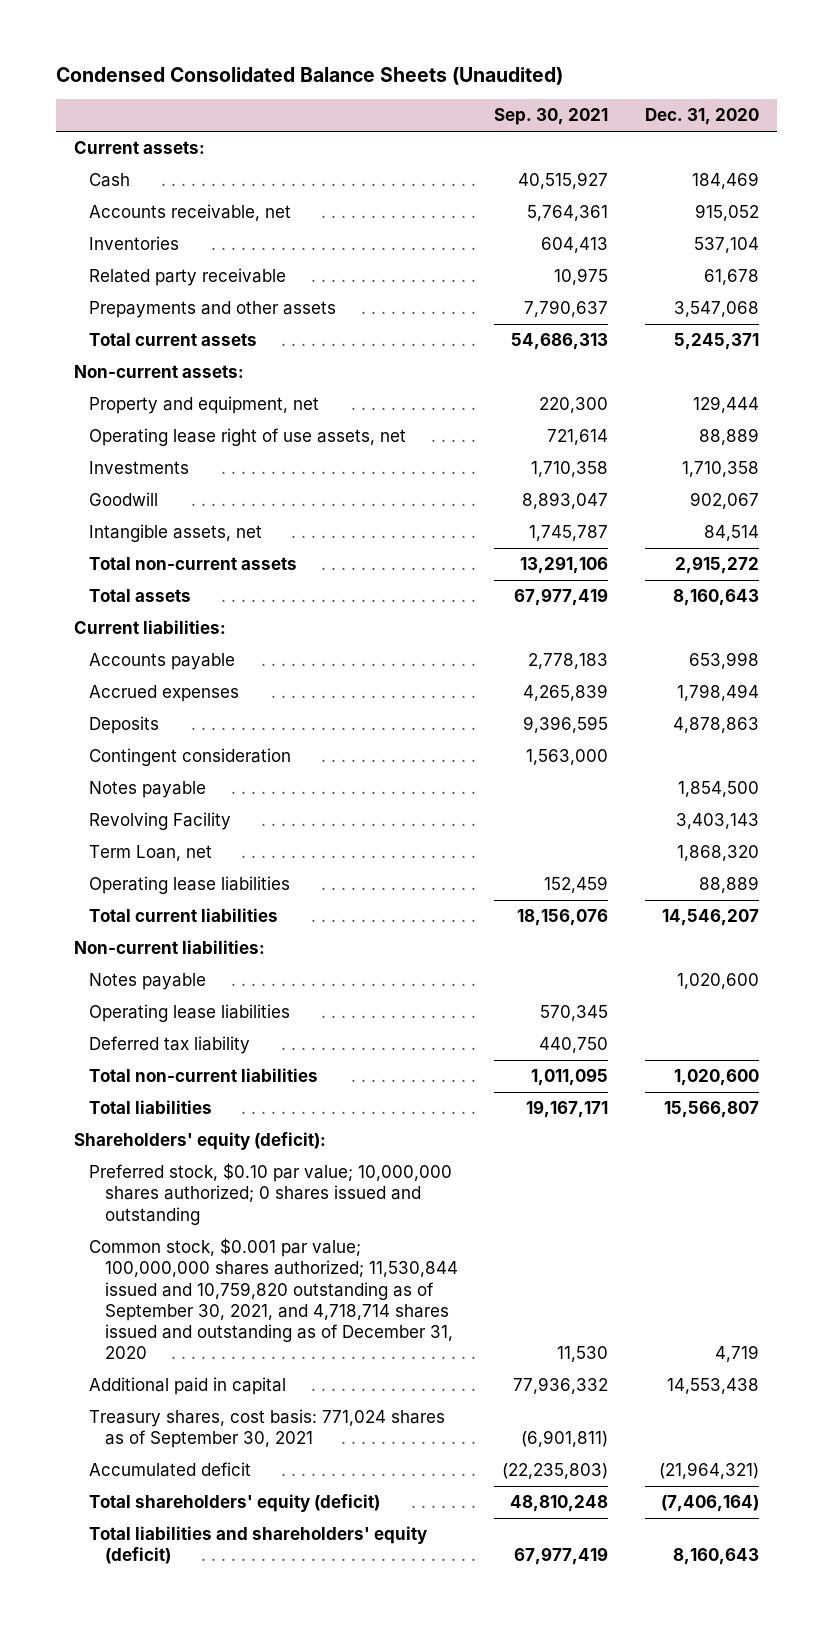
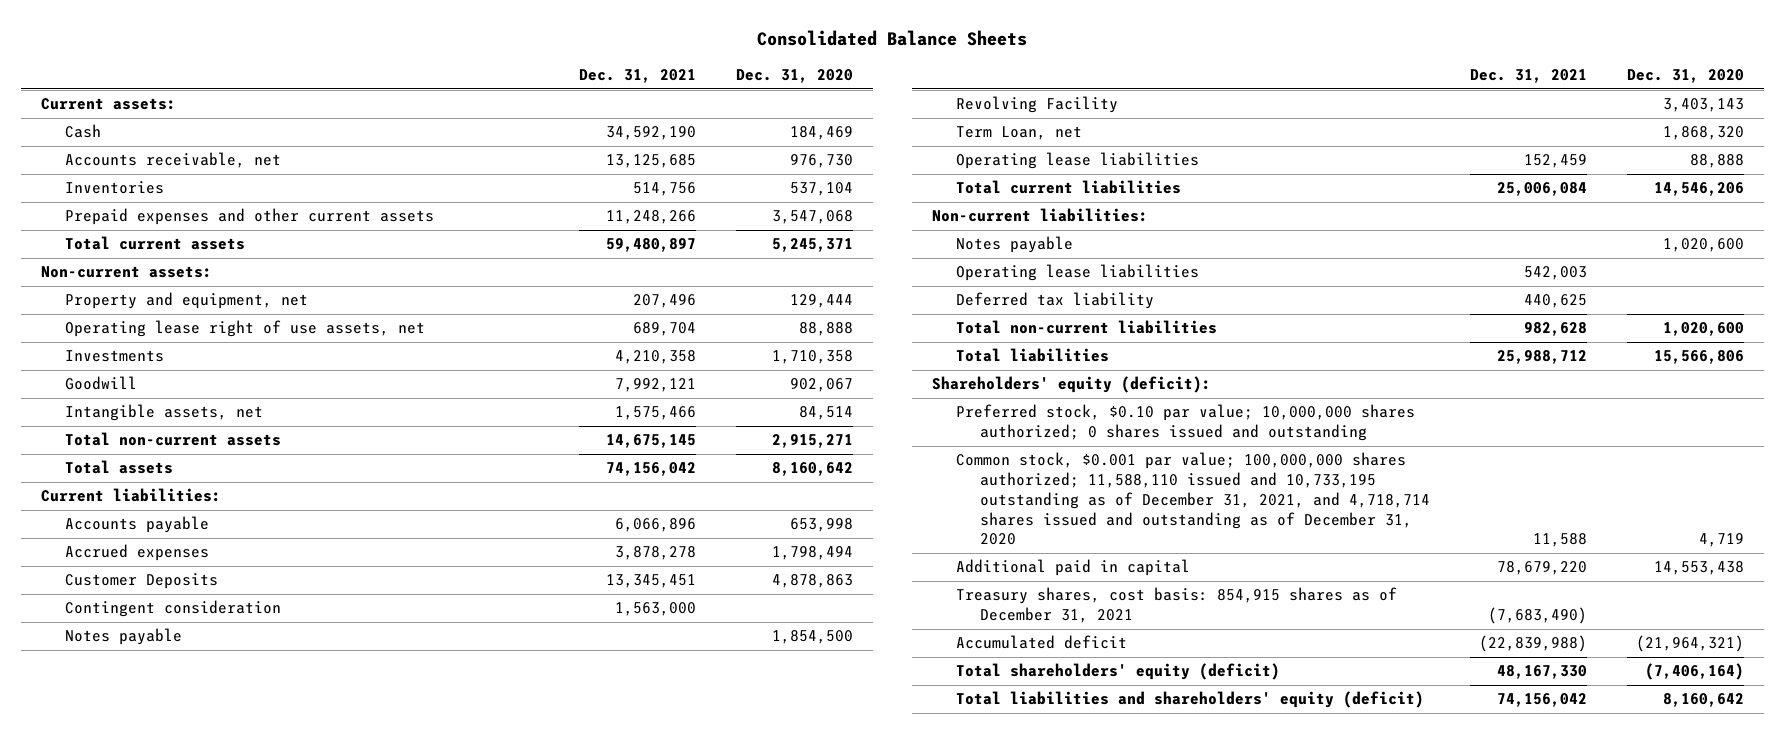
- Condensed Consolidated Balance Sheets (Unaudited)
+ Consolidated Balance Sheets
- | Sep. 30, 2021 | Dec. 31, 2020
+ | Dec. 31, 2021 | Dec. 31, 2020
- Accounts receivable, net | 5,764,361 | 915,052
+ Accounts receivable, net | 13,125,685 | 976,730
- Related party receivable | 10,975 | 61,678
- Prepayments and other assets | 7,790,637 | 3,547,068
+ Prepaid expenses and other current assets | 11,248,266 | 3,547,068
- Operating lease right of use assets, net | 721,614 | 88,889
+ Operating lease right of use assets, net | 689,704 | 88,888
- Total non-current assets | 13,291,106 | 2,915,272
- Total assets | 67,977,419 | 8,160,643
+ Total non-current assets | 14,675,145 | 2,915,271
+ Total assets | 74,156,042 | 8,160,642
- Deposits | 9,396,595 | 4,878,863
+ Customer Deposits | 13,345,451 | 4,878,863
- Operating lease liabilities | 152,459 | 88,889
- Total current liabilities | 18,156,076 | 14,546,207
+ Operating lease liabilities | 152,459 | 88,888
+ Total current liabilities | 25,006,084 | 14,546,206
- Total liabilities | 19,167,171 | 15,566,807
+ Total liabilities | 25,988,712 | 15,566,806
- Common stock, $0.001 par value; 100,000,000 shares authorized; 11,530,844 issued and 10,759,820 outstanding as of September 30, 2021, and 4,718,714 shares issued and outstanding as of December 31, 2020 | 11,530 | 4,719
+ Common stock, $0.001 par value; 100,000,000 shares authorized; 11,588,110 issued and 10,733,195 outstanding as of December 31, 2021, and 4,718,714 shares issued and outstanding as of December 31, 2020 | 11,588 | 4,719
- Treasury shares, cost basis: 771,024 shares as of September 30, 2021 | (6,901,811) |
+ Treasury shares, cost basis: 854,915 shares as of December 31, 2021 | (7,683,490) |
- Total liabilities and shareholders' equity (deficit) | 67,977,419 | 8,160,643
+ Total liabilities and shareholders' equity (deficit) | 74,156,042 | 8,160,642

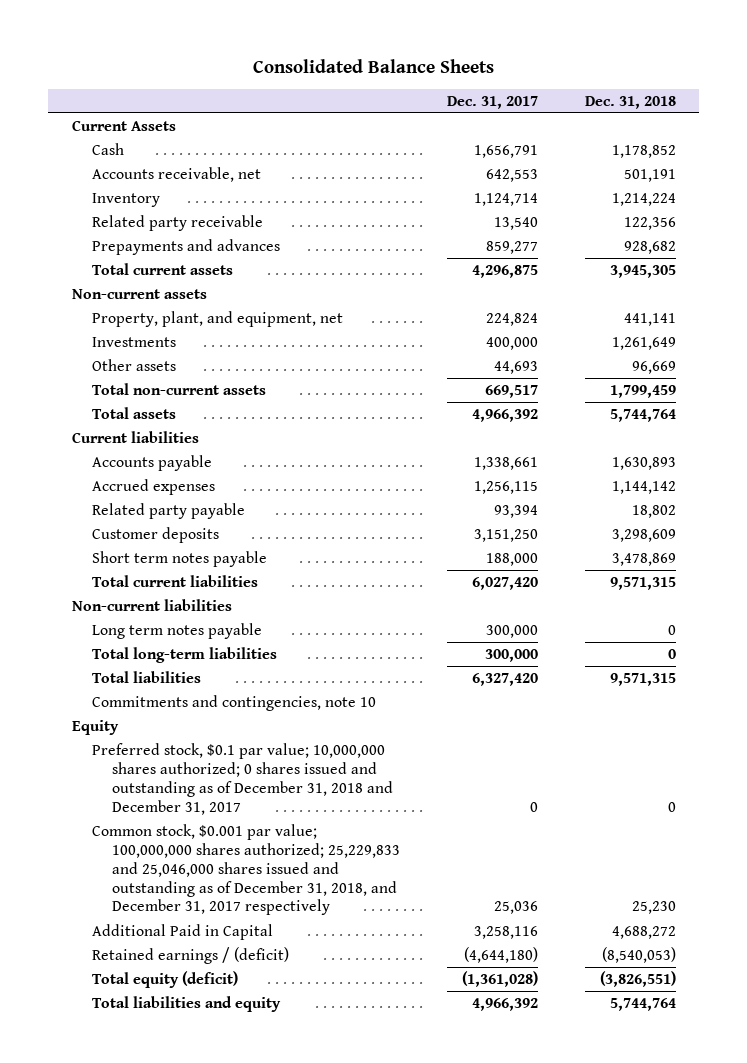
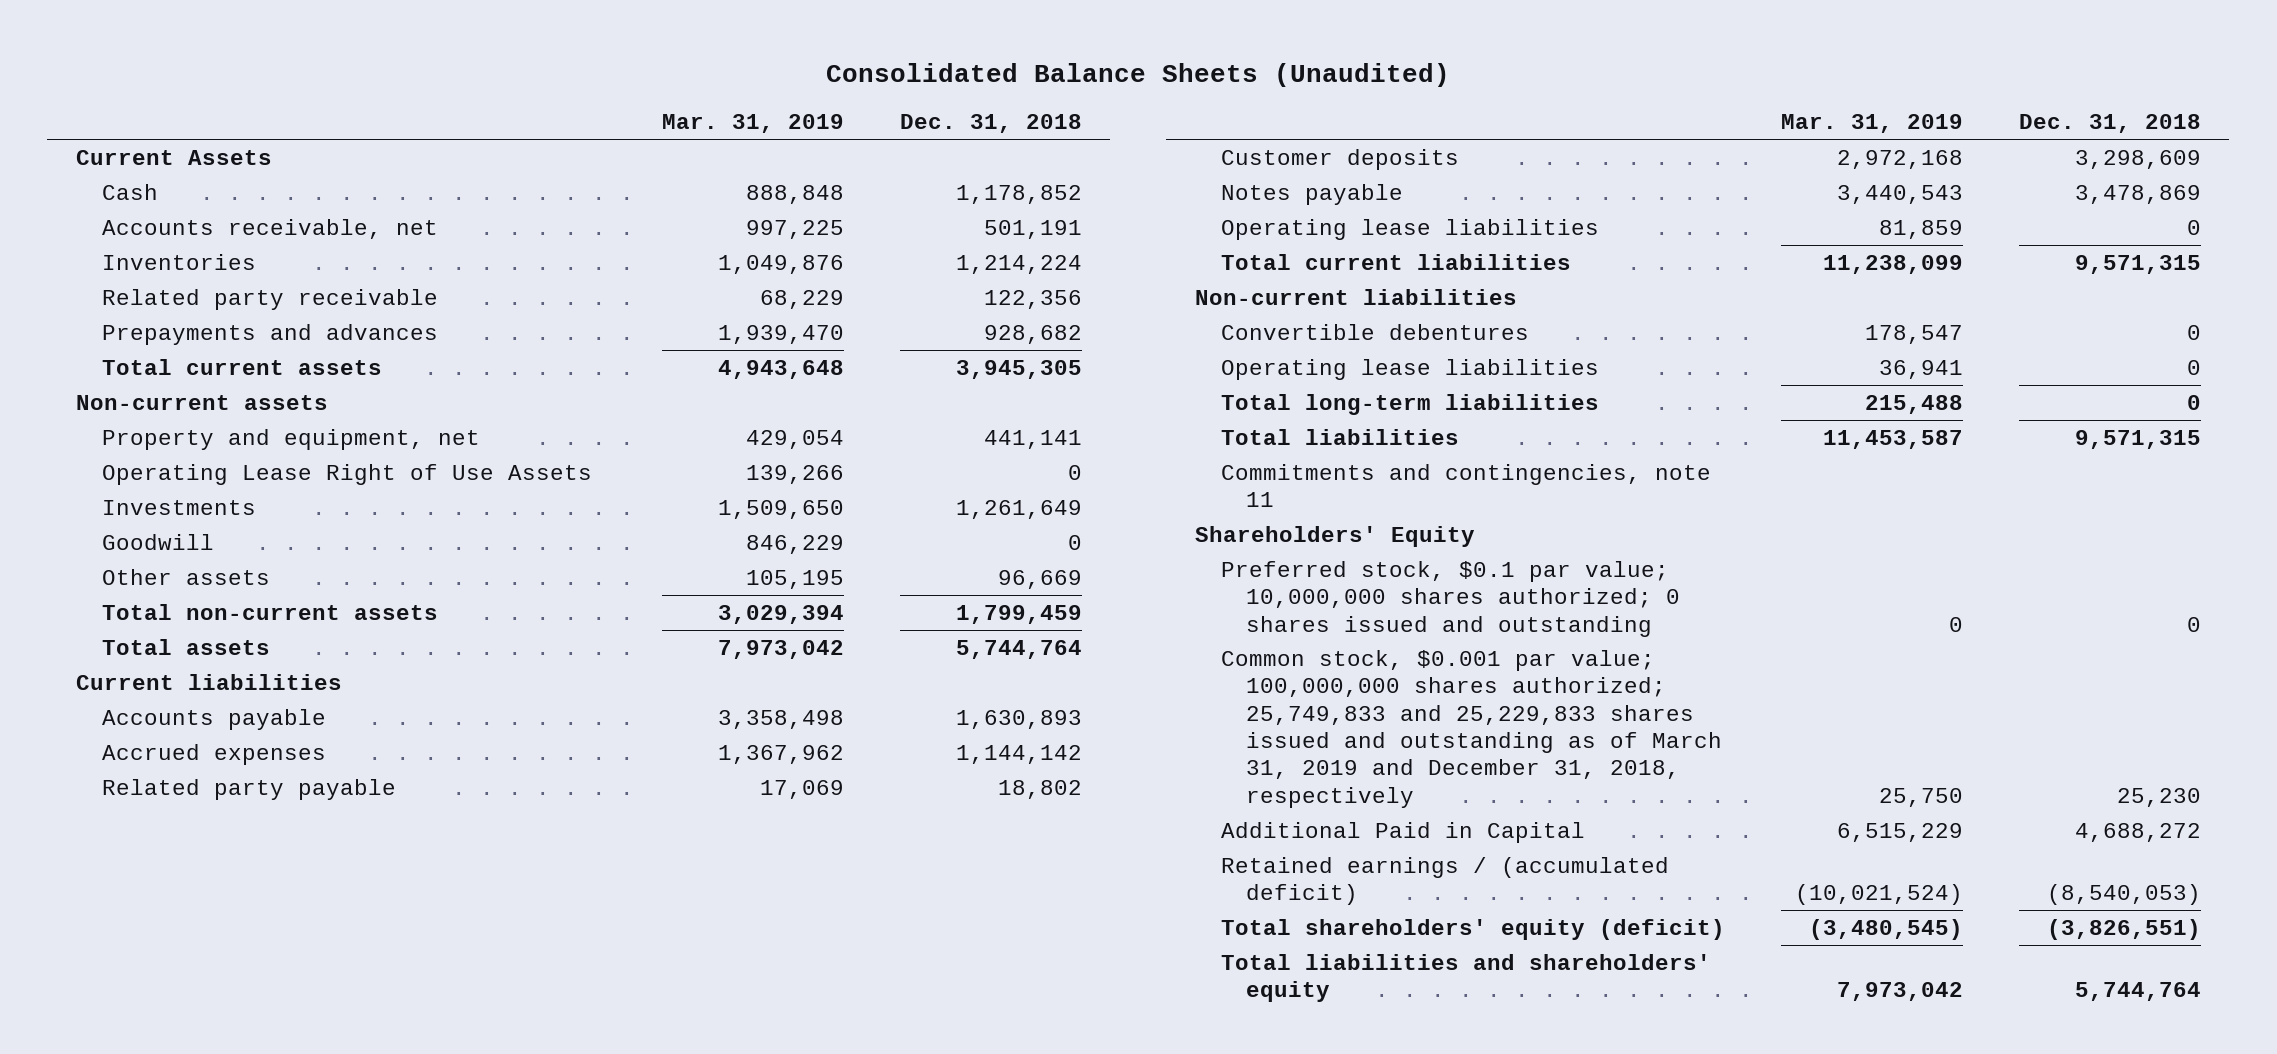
- Consolidated Balance Sheets
+ Consolidated Balance Sheets (Unaudited)
- | Dec. 31, 2017 | Dec. 31, 2018
+ | Mar. 31, 2019 | Dec. 31, 2018
- Inventory | 1,124,714 | 1,214,224
+ Inventories | 1,049,876 | 1,214,224
- Property, plant, and equipment, net | 224,824 | 441,141
+ Property and equipment, net | 429,054 | 441,141
+ Operating Lease Right of Use Assets | 139,266 | 0
+ Goodwill | 846,229 | 0
- Short term notes payable | 188,000 | 3,478,869
+ Notes payable | 3,440,543 | 3,478,869
+ Operating lease liabilities | 81,859 | 0
- Long term notes payable | 300,000 | 0
+ Convertible debentures | 178,547 | 0
+ Operating lease liabilities | 36,941 | 0
- Commitments and contingencies, note 10
- Equity
- Preferred stock, $0.1 par value; 10,000,000 shares authorized; 0 shares issued and outstanding as of December 31, 2018 and December 31, 2017 | 0 | 0
- Common stock, $0.001 par value; 100,000,000 shares authorized; 25,229,833 and 25,046,000 shares issued and outstanding as of December 31, 2018, and December 31, 2017 respectively | 25,036 | 25,230
+ Commitments and contingencies, note 11
+ Shareholders' Equity
+ Preferred stock, $0.1 par value; 10,000,000 shares authorized; 0 shares issued and outstanding | 0 | 0
+ Common stock, $0.001 par value; 100,000,000 shares authorized; 25,749,833 and 25,229,833 shares issued and outstanding as of March 31, 2019 and December 31, 2018, respectively | 25,750 | 25,230
- Retained earnings / (deficit) | (4,644,180) | (8,540,053)
- Total equity (deficit) | (1,361,028) | (3,826,551)
- Total liabilities and equity | 4,966,392 | 5,744,764
+ Retained earnings / (accumulated deficit) | (10,021,524) | (8,540,053)
+ Total shareholders' equity (deficit) | (3,480,545) | (3,826,551)
+ Total liabilities and shareholders' equity | 7,973,042 | 5,744,764

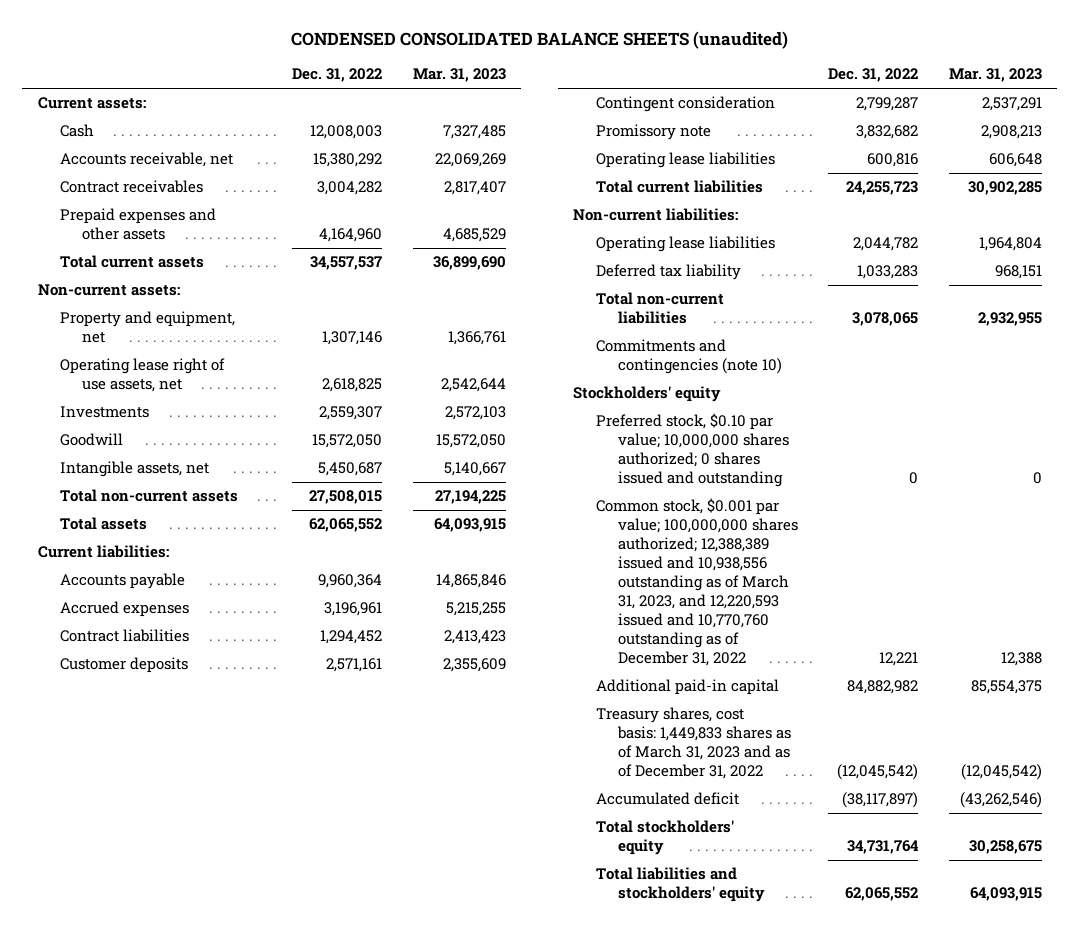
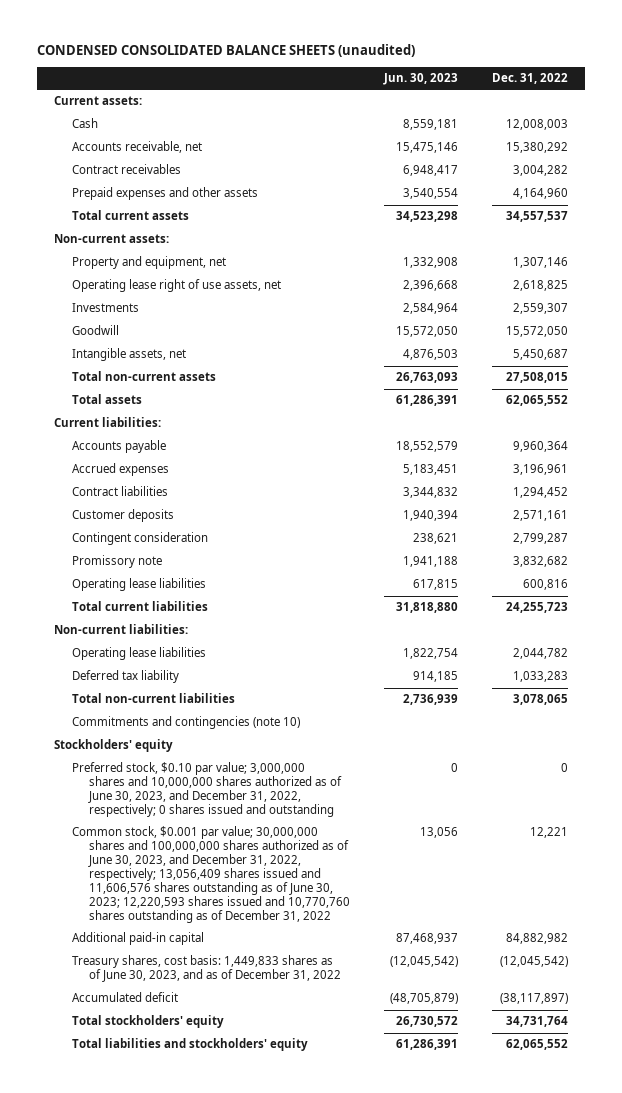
- | Dec. 31, 2022 | Mar. 31, 2023
+ | Jun. 30, 2023 | Dec. 31, 2022
- Preferred stock, $0.10 par value; 10,000,000 shares authorized; 0 shares issued and outstanding | 0 | 0
- Common stock, $0.001 par value; 100,000,000 shares authorized; 12,388,389 issued and 10,938,556 outstanding as of March 31, 2023, and 12,220,593 issued and 10,770,760 outstanding as of December 31, 2022 | 12,221 | 12,388
+ Preferred stock, $0.10 par value; 3,000,000 shares and 10,000,000 shares authorized as of June 30, 2023, and December 31, 2022, respectively; 0 shares issued and outstanding | 0 | 0
+ Common stock, $0.001 par value; 30,000,000 shares and 100,000,000 shares authorized as of June 30, 2023, and December 31, 2022, respectively; 13,056,409 shares issued and 11,606,576 shares outstanding as of June 30, 2023; 12,220,593 shares issued and 10,770,760 shares outstanding as of December 31, 2022 | 13,056 | 12,221
- Treasury shares, cost basis: 1,449,833 shares as of March 31, 2023 and as of December 31, 2022 | (12,045,542) | (12,045,542)
+ Treasury shares, cost basis: 1,449,833 shares as of June 30, 2023, and as of December 31, 2022 | (12,045,542) | (12,045,542)

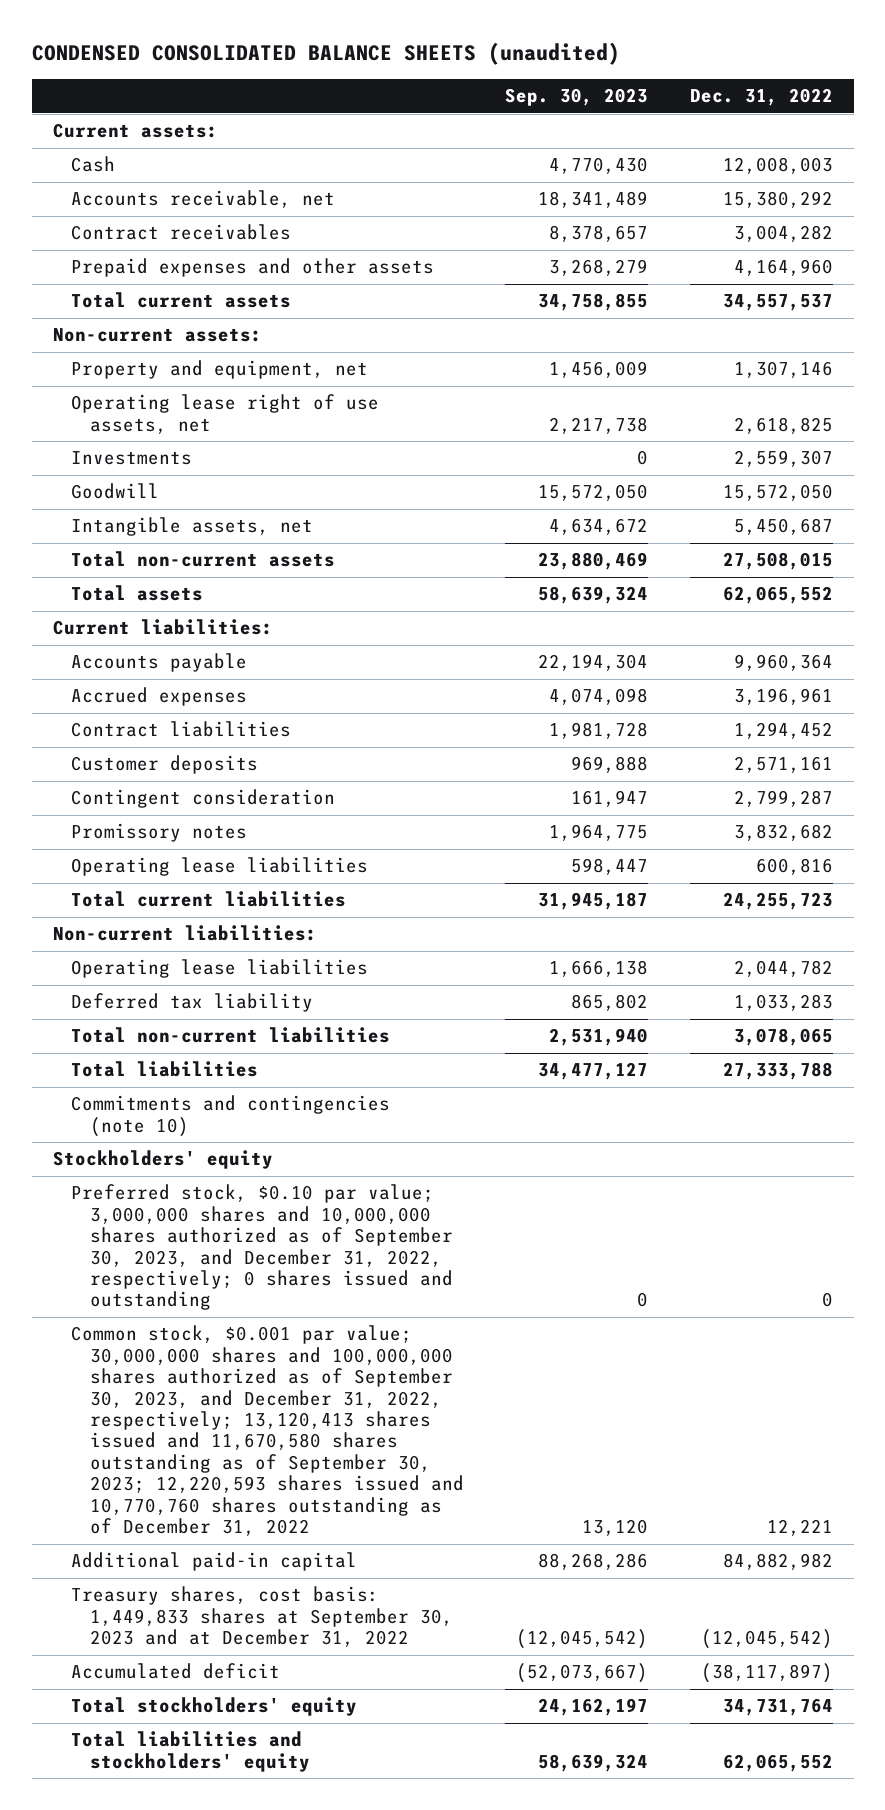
- | Jun. 30, 2023 | Dec. 31, 2022
+ | Sep. 30, 2023 | Dec. 31, 2022
- Promissory note | 1,941,188 | 3,832,682
+ Promissory notes | 1,964,775 | 3,832,682
+ Total liabilities | 34,477,127 | 27,333,788
- Preferred stock, $0.10 par value; 3,000,000 shares and 10,000,000 shares authorized as of June 30, 2023, and December 31, 2022, respectively; 0 shares issued and outstanding | 0 | 0
- Common stock, $0.001 par value; 30,000,000 shares and 100,000,000 shares authorized as of June 30, 2023, and December 31, 2022, respectively; 13,056,409 shares issued and 11,606,576 shares outstanding as of June 30, 2023; 12,220,593 shares issued and 10,770,760 shares outstanding as of December 31, 2022 | 13,056 | 12,221
+ Preferred stock, $0.10 par value; 3,000,000 shares and 10,000,000 shares authorized as of September 30, 2023, and December 31, 2022, respectively; 0 shares issued and outstanding | 0 | 0
+ Common stock, $0.001 par value; 30,000,000 shares and 100,000,000 shares authorized as of September 30, 2023, and December 31, 2022, respectively; 13,120,413 shares issued and 11,670,580 shares outstanding as of September 30, 2023; 12,220,593 shares issued and 10,770,760 shares outstanding as of December 31, 2022 | 13,120 | 12,221
- Treasury shares, cost basis: 1,449,833 shares as of June 30, 2023, and as of December 31, 2022 | (12,045,542) | (12,045,542)
+ Treasury shares, cost basis: 1,449,833 shares at September 30, 2023 and at December 31, 2022 | (12,045,542) | (12,045,542)

